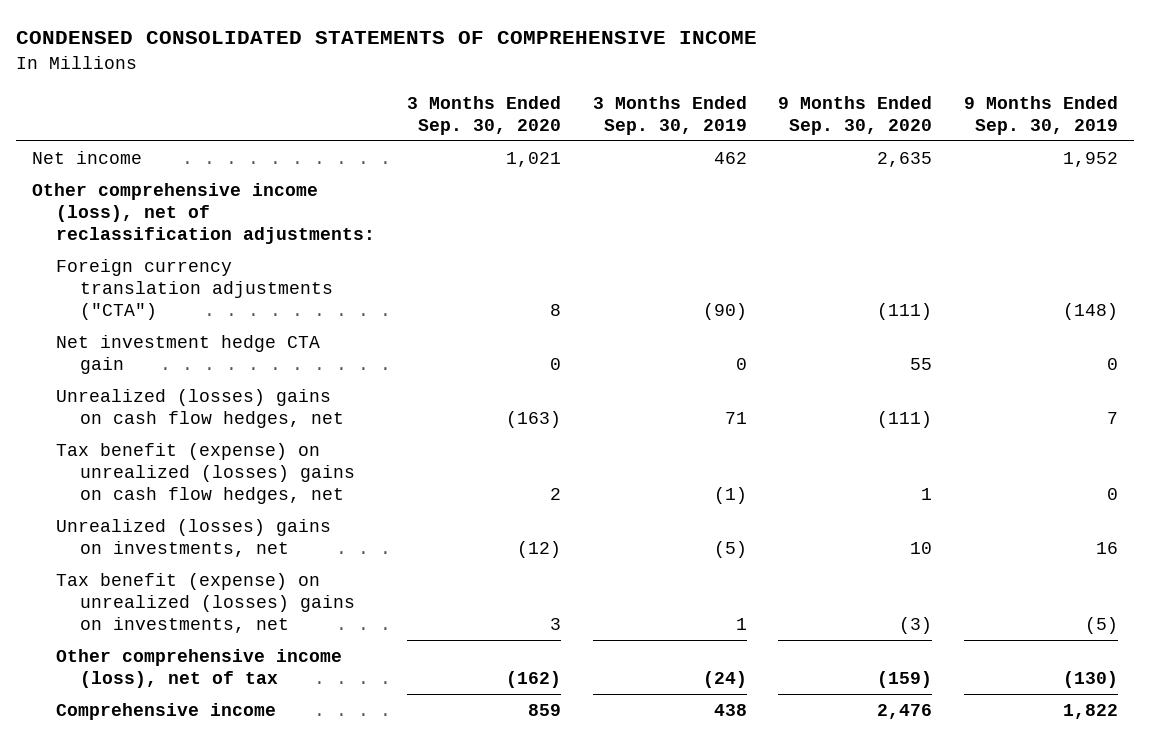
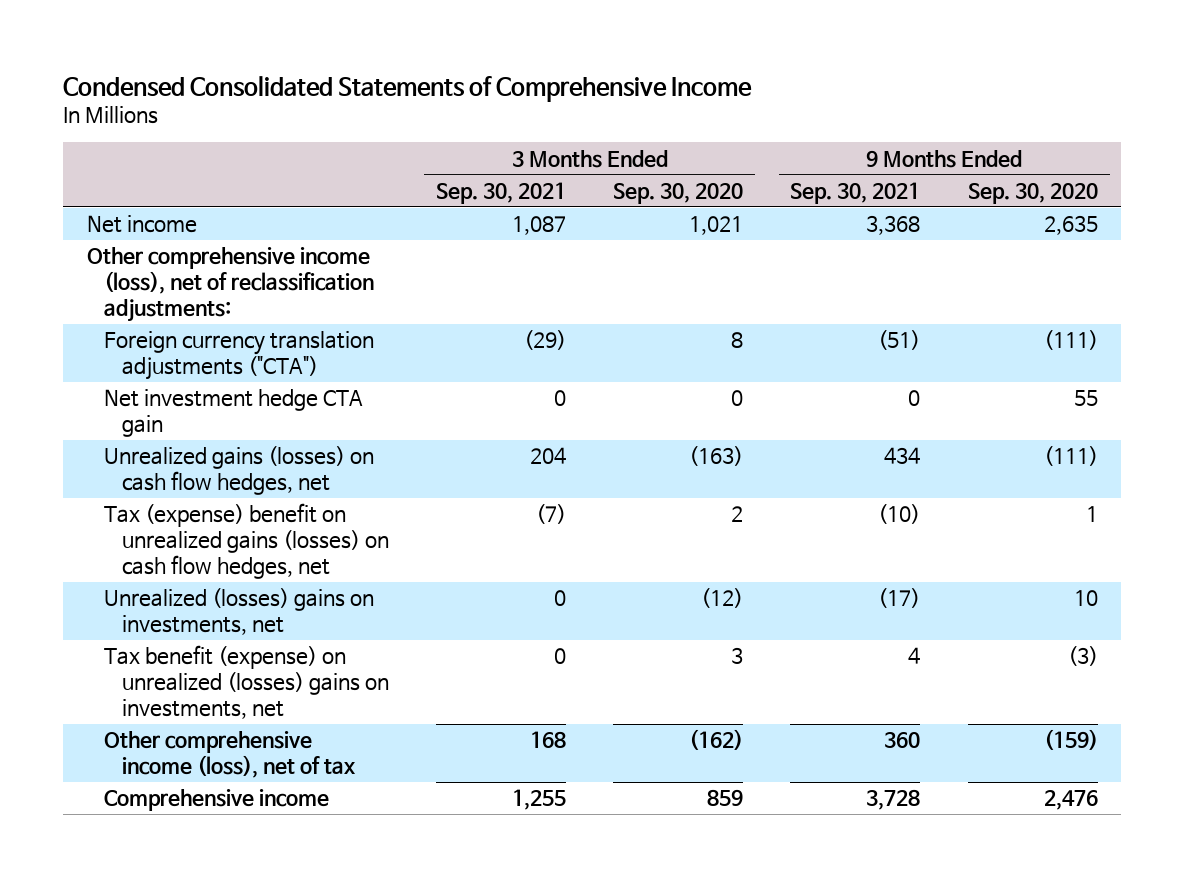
- CONDENSED CONSOLIDATED STATEMENTS OF COMPREHENSIVE INCOME
+ Condensed Consolidated Statements of Comprehensive Income
- | 3 Months Ended Sep. 30, 2020 | 3 Months Ended Sep. 30, 2019 | 9 Months Ended Sep. 30, 2020 | 9 Months Ended Sep. 30, 2019
+ | 3 Months Ended Sep. 30, 2021 | 3 Months Ended Sep. 30, 2020 | 9 Months Ended Sep. 30, 2021 | 9 Months Ended Sep. 30, 2020
- Unrealized (losses) gains on cash flow hedges, net | (163) | 71 | (111) | 7
- Tax benefit (expense) on unrealized (losses) gains on cash flow hedges, net | 2 | (1) | 1 | 0
+ Unrealized gains (losses) on cash flow hedges, net | 204 | (163) | 434 | (111)
+ Tax (expense) benefit on unrealized gains (losses) on cash flow hedges, net | (7) | 2 | (10) | 1

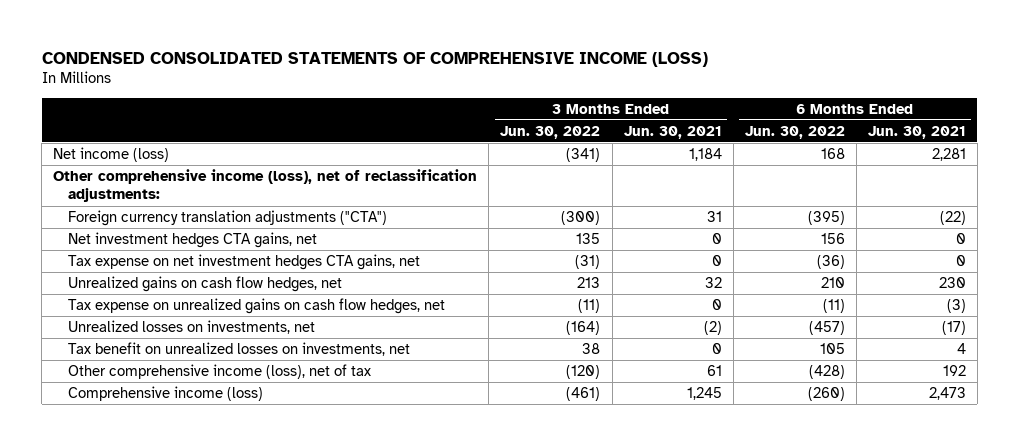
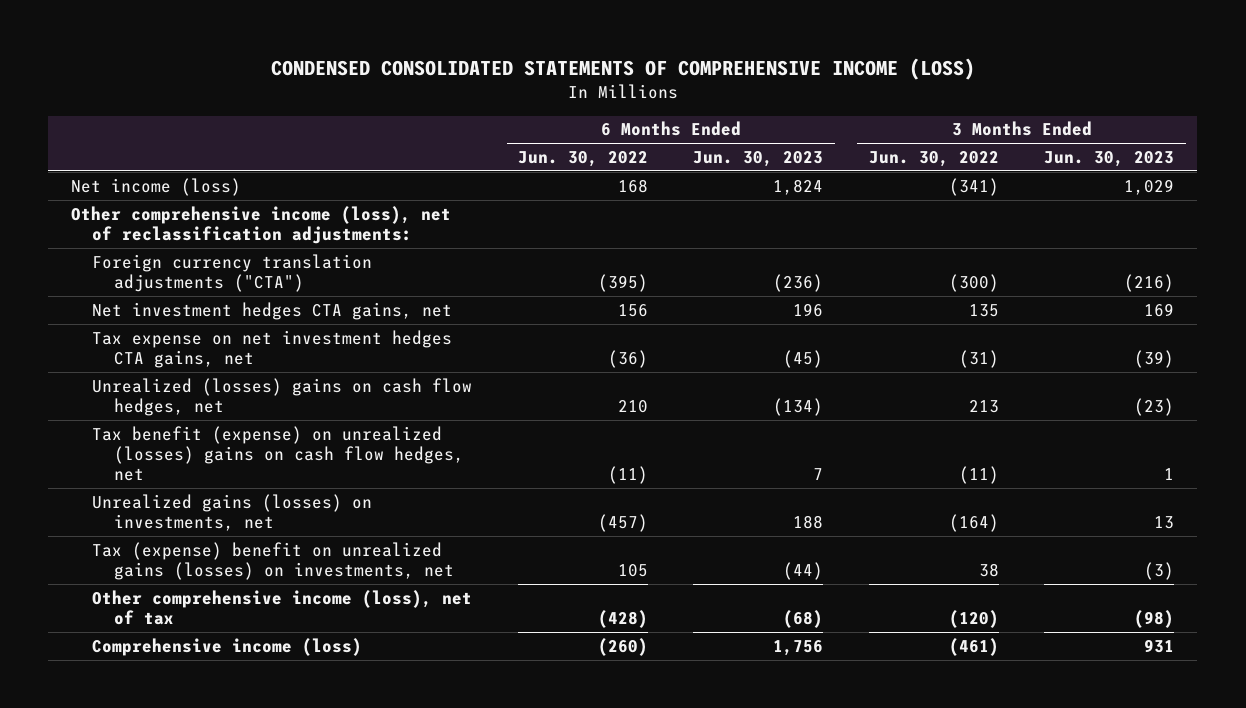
- | 3 Months Ended Jun. 30, 2022 | 3 Months Ended Jun. 30, 2021 | 6 Months Ended Jun. 30, 2022 | 6 Months Ended Jun. 30, 2021
+ | 6 Months Ended Jun. 30, 2022 | 6 Months Ended Jun. 30, 2023 | 3 Months Ended Jun. 30, 2022 | 3 Months Ended Jun. 30, 2023
- Unrealized gains on cash flow hedges, net | 213 | 32 | 210 | 230
- Tax expense on unrealized gains on cash flow hedges, net | (11) | 0 | (11) | (3)
- Unrealized losses on investments, net | (164) | (2) | (457) | (17)
- Tax benefit on unrealized losses on investments, net | 38 | 0 | 105 | 4
+ Unrealized (losses) gains on cash flow hedges, net | 210 | (134) | 213 | (23)
+ Tax benefit (expense) on unrealized (losses) gains on cash flow hedges, net | (11) | 7 | (11) | 1
+ Unrealized gains (losses) on investments, net | (457) | 188 | (164) | 13
+ Tax (expense) benefit on unrealized gains (losses) on investments, net | 105 | (44) | 38 | (3)

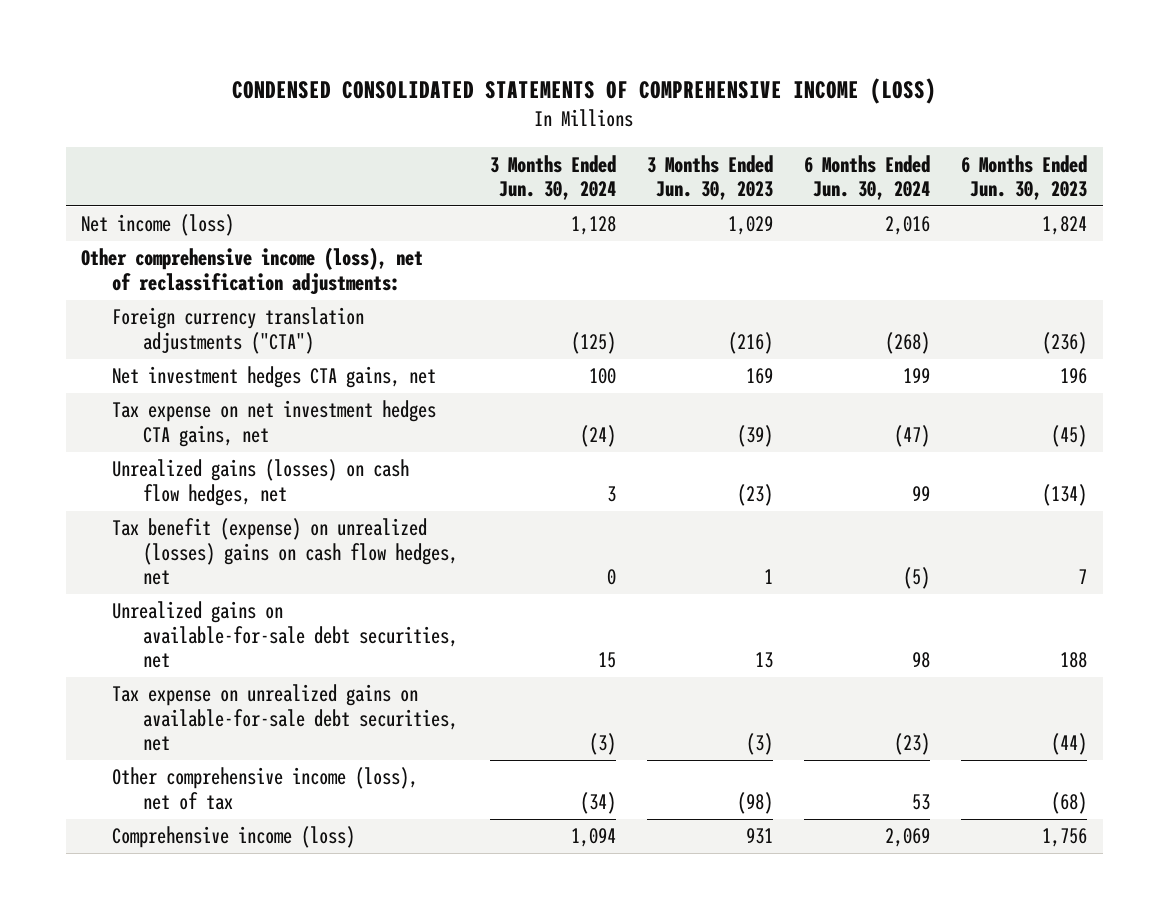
- | 6 Months Ended Jun. 30, 2022 | 6 Months Ended Jun. 30, 2023 | 3 Months Ended Jun. 30, 2022 | 3 Months Ended Jun. 30, 2023
+ | 3 Months Ended Jun. 30, 2024 | 3 Months Ended Jun. 30, 2023 | 6 Months Ended Jun. 30, 2024 | 6 Months Ended Jun. 30, 2023
- Unrealized (losses) gains on cash flow hedges, net | 210 | (134) | 213 | (23)
+ Unrealized gains (losses) on cash flow hedges, net | 3 | (23) | 99 | (134)
- Unrealized gains (losses) on investments, net | (457) | 188 | (164) | 13
- Tax (expense) benefit on unrealized gains (losses) on investments, net | 105 | (44) | 38 | (3)
+ Unrealized gains on available-for-sale debt securities, net | 15 | 13 | 98 | 188
+ Tax expense on unrealized gains on available-for-sale debt securities, net | (3) | (3) | (23) | (44)

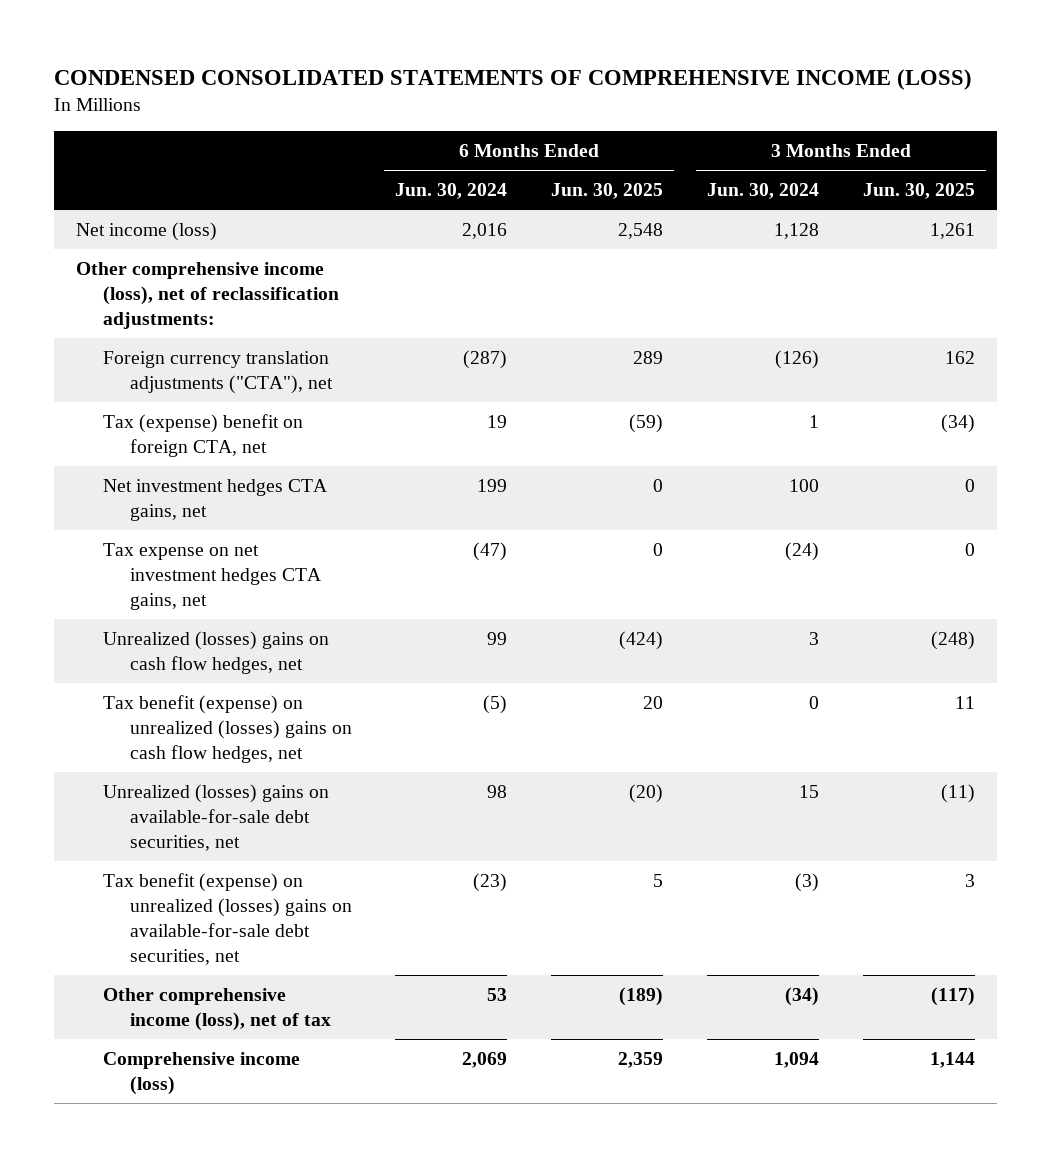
- | 3 Months Ended Jun. 30, 2024 | 3 Months Ended Jun. 30, 2023 | 6 Months Ended Jun. 30, 2024 | 6 Months Ended Jun. 30, 2023
+ | 6 Months Ended Jun. 30, 2024 | 6 Months Ended Jun. 30, 2025 | 3 Months Ended Jun. 30, 2024 | 3 Months Ended Jun. 30, 2025
- Foreign currency translation adjustments ("CTA") | (125) | (216) | (268) | (236)
+ Foreign currency translation adjustments ("CTA"), net | (287) | 289 | (126) | 162
+ Tax (expense) benefit on foreign CTA, net | 19 | (59) | 1 | (34)
- Unrealized gains (losses) on cash flow hedges, net | 3 | (23) | 99 | (134)
+ Unrealized (losses) gains on cash flow hedges, net | 99 | (424) | 3 | (248)
- Unrealized gains on available-for-sale debt securities, net | 15 | 13 | 98 | 188
- Tax expense on unrealized gains on available-for-sale debt securities, net | (3) | (3) | (23) | (44)
+ Unrealized (losses) gains on available-for-sale debt securities, net | 98 | (20) | 15 | (11)
+ Tax benefit (expense) on unrealized (losses) gains on available-for-sale debt securities, net | (23) | 5 | (3) | 3

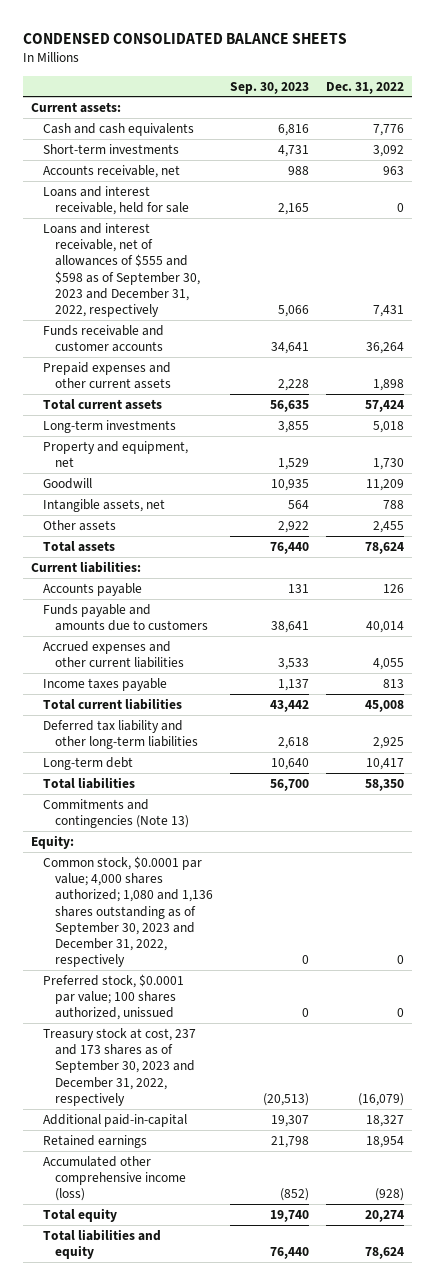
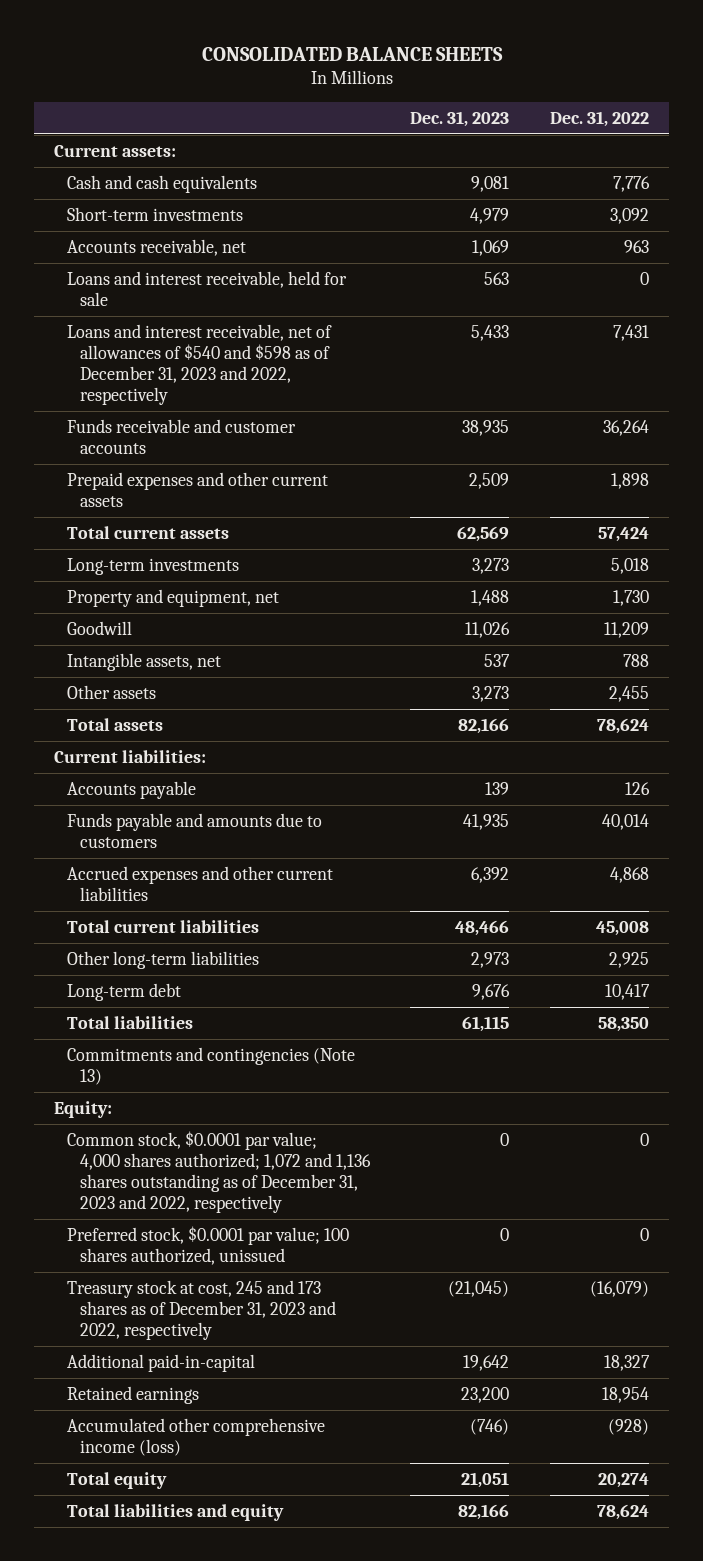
- CONDENSED CONSOLIDATED BALANCE SHEETS
+ CONSOLIDATED BALANCE SHEETS
- | Sep. 30, 2023 | Dec. 31, 2022
+ | Dec. 31, 2023 | Dec. 31, 2022
- Loans and interest receivable, net of allowances of $555 and $598 as of September 30, 2023 and December 31, 2022, respectively | 5,066 | 7,431
+ Loans and interest receivable, net of allowances of $540 and $598 as of December 31, 2023 and 2022, respectively | 5,433 | 7,431
- Accrued expenses and other current liabilities | 3,533 | 4,055
- Income taxes payable | 1,137 | 813
+ Accrued expenses and other current liabilities | 6,392 | 4,868
- Deferred tax liability and other long-term liabilities | 2,618 | 2,925
+ Other long-term liabilities | 2,973 | 2,925
- Common stock, $0.0001 par value; 4,000 shares authorized; 1,080 and 1,136 shares outstanding as of September 30, 2023 and December 31, 2022, respectively | 0 | 0
+ Common stock, $0.0001 par value; 4,000 shares authorized; 1,072 and 1,136 shares outstanding as of December 31, 2023 and 2022, respectively | 0 | 0
- Treasury stock at cost, 237 and 173 shares as of September 30, 2023 and December 31, 2022, respectively | (20,513) | (16,079)
+ Treasury stock at cost, 245 and 173 shares as of December 31, 2023 and 2022, respectively | (21,045) | (16,079)

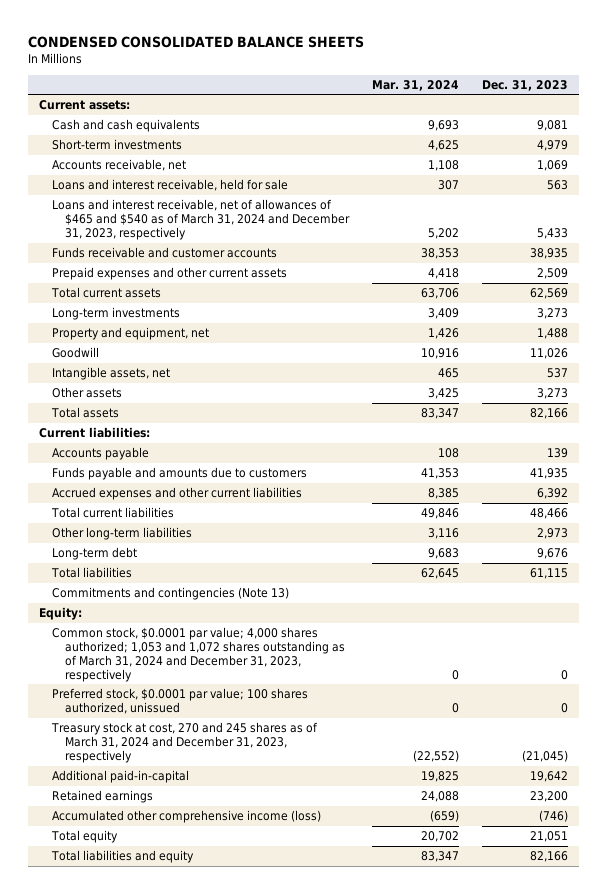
- CONSOLIDATED BALANCE SHEETS
+ CONDENSED CONSOLIDATED BALANCE SHEETS
- | Dec. 31, 2023 | Dec. 31, 2022
+ | Mar. 31, 2024 | Dec. 31, 2023
- Loans and interest receivable, net of allowances of $540 and $598 as of December 31, 2023 and 2022, respectively | 5,433 | 7,431
+ Loans and interest receivable, net of allowances of $465 and $540 as of March 31, 2024 and December 31, 2023, respectively | 5,202 | 5,433
- Common stock, $0.0001 par value; 4,000 shares authorized; 1,072 and 1,136 shares outstanding as of December 31, 2023 and 2022, respectively | 0 | 0
+ Common stock, $0.0001 par value; 4,000 shares authorized; 1,053 and 1,072 shares outstanding as of March 31, 2024 and December 31, 2023, respectively | 0 | 0
- Treasury stock at cost, 245 and 173 shares as of December 31, 2023 and 2022, respectively | (21,045) | (16,079)
+ Treasury stock at cost, 270 and 245 shares as of March 31, 2024 and December 31, 2023, respectively | (22,552) | (21,045)

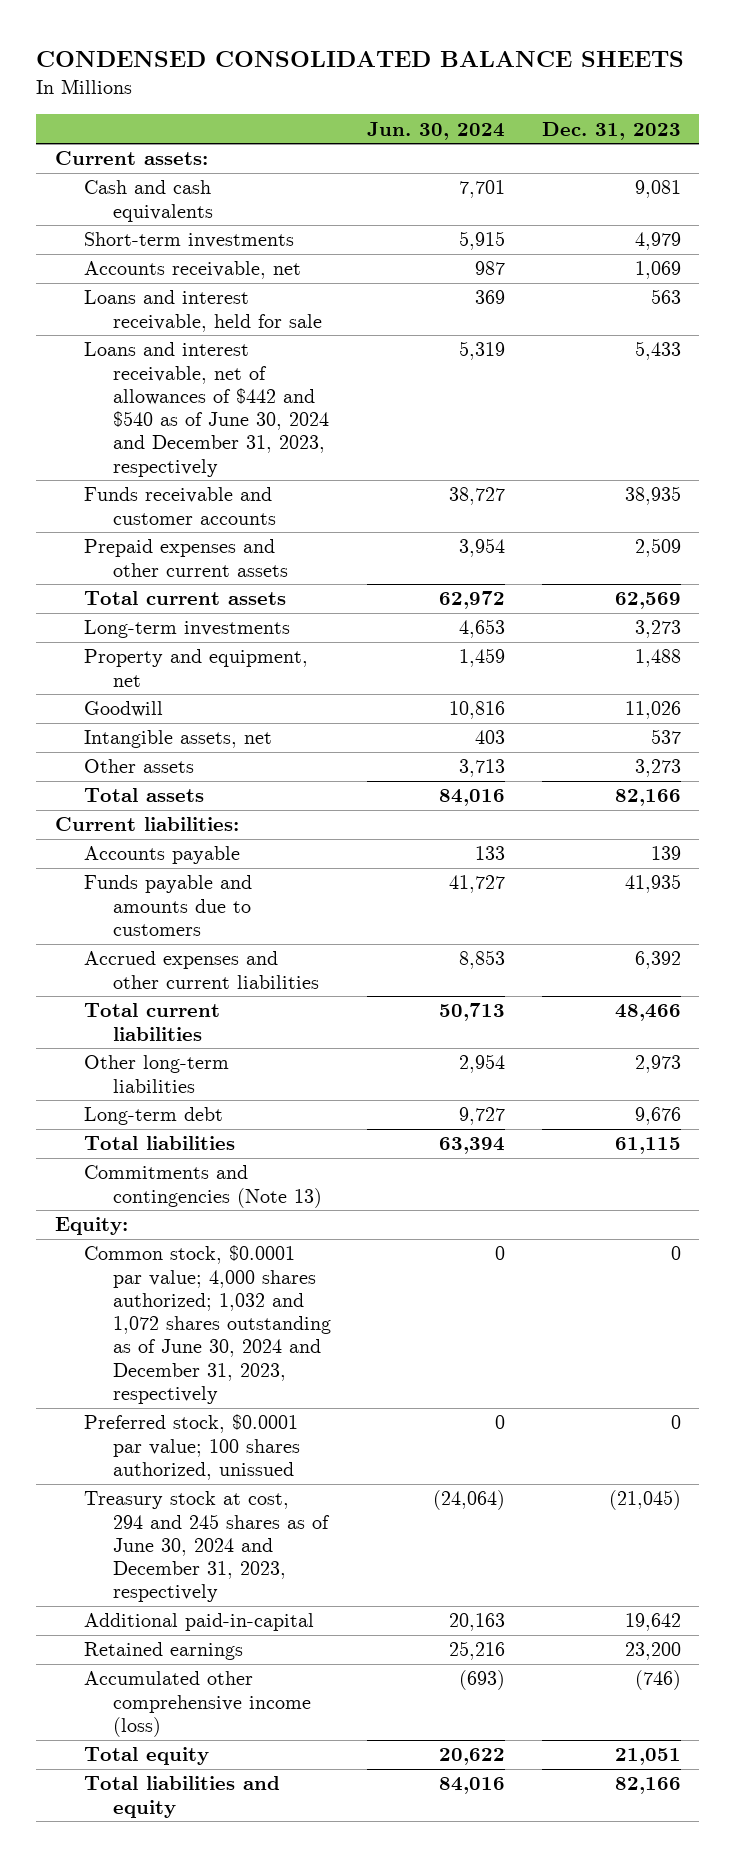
- | Mar. 31, 2024 | Dec. 31, 2023
+ | Jun. 30, 2024 | Dec. 31, 2023
- Loans and interest receivable, net of allowances of $465 and $540 as of March 31, 2024 and December 31, 2023, respectively | 5,202 | 5,433
+ Loans and interest receivable, net of allowances of $442 and $540 as of June 30, 2024 and December 31, 2023, respectively | 5,319 | 5,433
- Common stock, $0.0001 par value; 4,000 shares authorized; 1,053 and 1,072 shares outstanding as of March 31, 2024 and December 31, 2023, respectively | 0 | 0
+ Common stock, $0.0001 par value; 4,000 shares authorized; 1,032 and 1,072 shares outstanding as of June 30, 2024 and December 31, 2023, respectively | 0 | 0
- Treasury stock at cost, 270 and 245 shares as of March 31, 2024 and December 31, 2023, respectively | (22,552) | (21,045)
+ Treasury stock at cost, 294 and 245 shares as of June 30, 2024 and December 31, 2023, respectively | (24,064) | (21,045)

